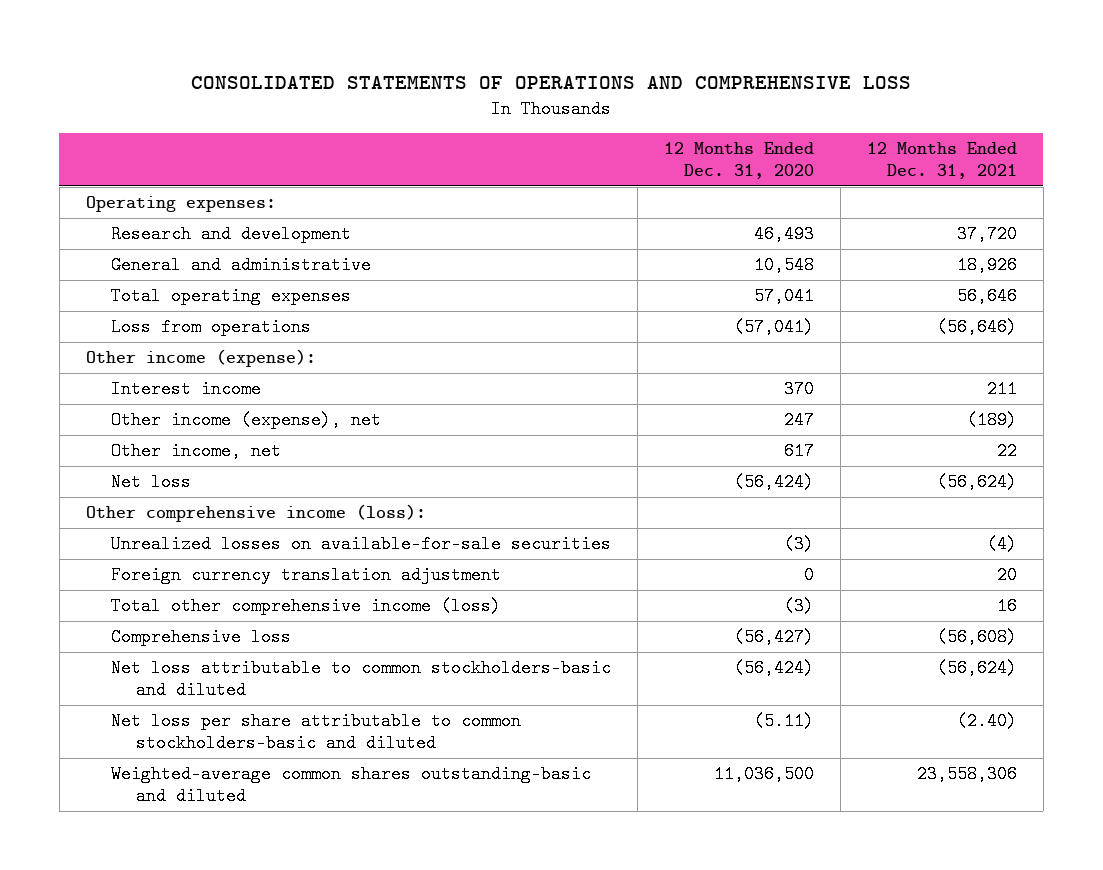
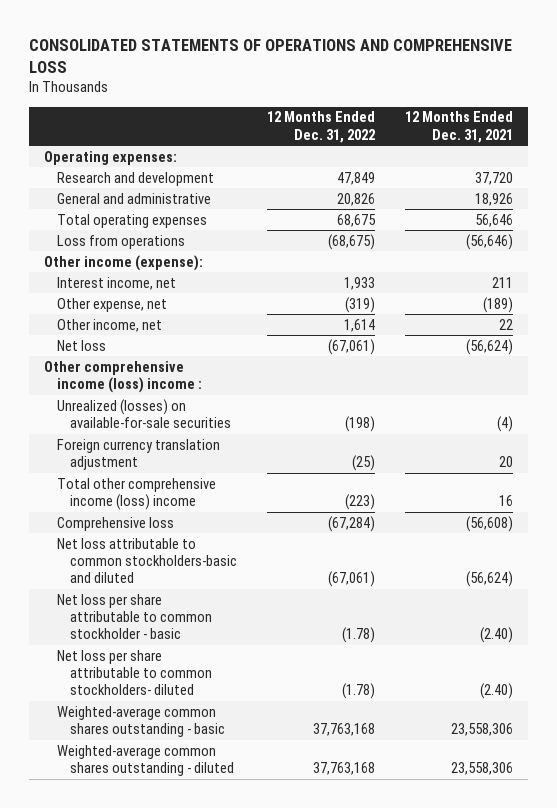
- | 12 Months Ended Dec. 31, 2020 | 12 Months Ended Dec. 31, 2021
+ | 12 Months Ended Dec. 31, 2022 | 12 Months Ended Dec. 31, 2021
- Interest income | 370 | 211
- Other income (expense), net | 247 | (189)
+ Interest income, net | 1,933 | 211
+ Other expense, net | (319) | (189)
- Other comprehensive income (loss):
- Unrealized losses on available-for-sale securities | (3) | (4)
+ Other comprehensive income (loss) income :
+ Unrealized (losses) on available-for-sale securities | (198) | (4)
- Total other comprehensive income (loss) | (3) | 16
+ Total other comprehensive income (loss) income | (223) | 16
- Net loss per share attributable to common stockholders-basic and diluted | (5.11) | (2.40)
- Weighted-average common shares outstanding-basic and diluted | 11,036,500 | 23,558,306
+ Net loss per share attributable to common stockholder - basic | (1.78) | (2.40)
+ Net loss per share attributable to common stockholders- diluted | (1.78) | (2.40)
+ Weighted-average common shares outstanding - basic | 37,763,168 | 23,558,306
+ Weighted-average common shares outstanding - diluted | 37,763,168 | 23,558,306

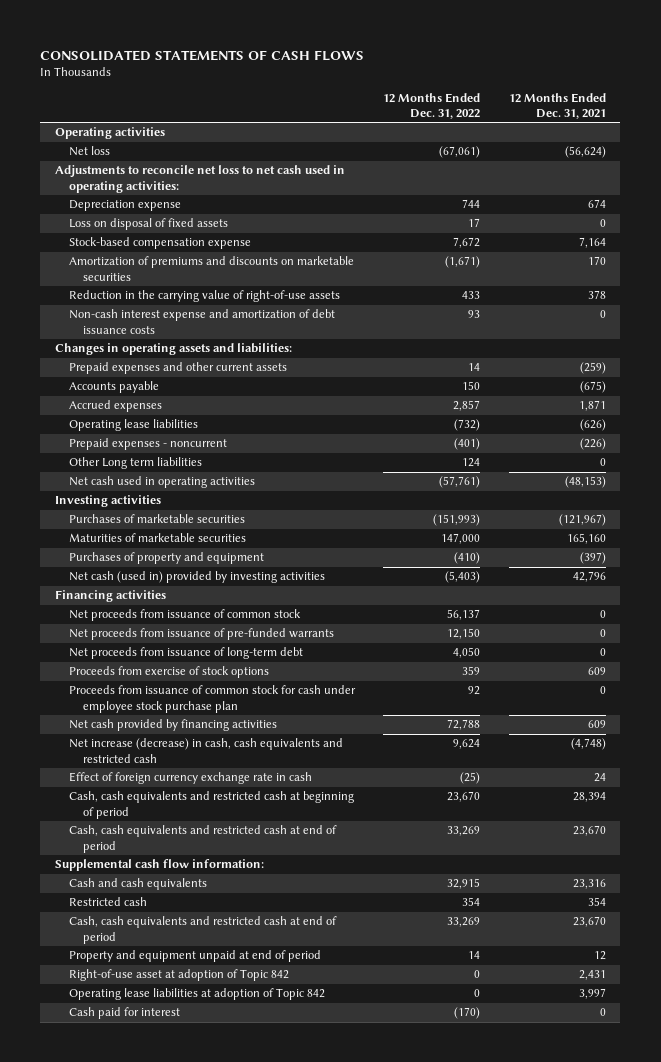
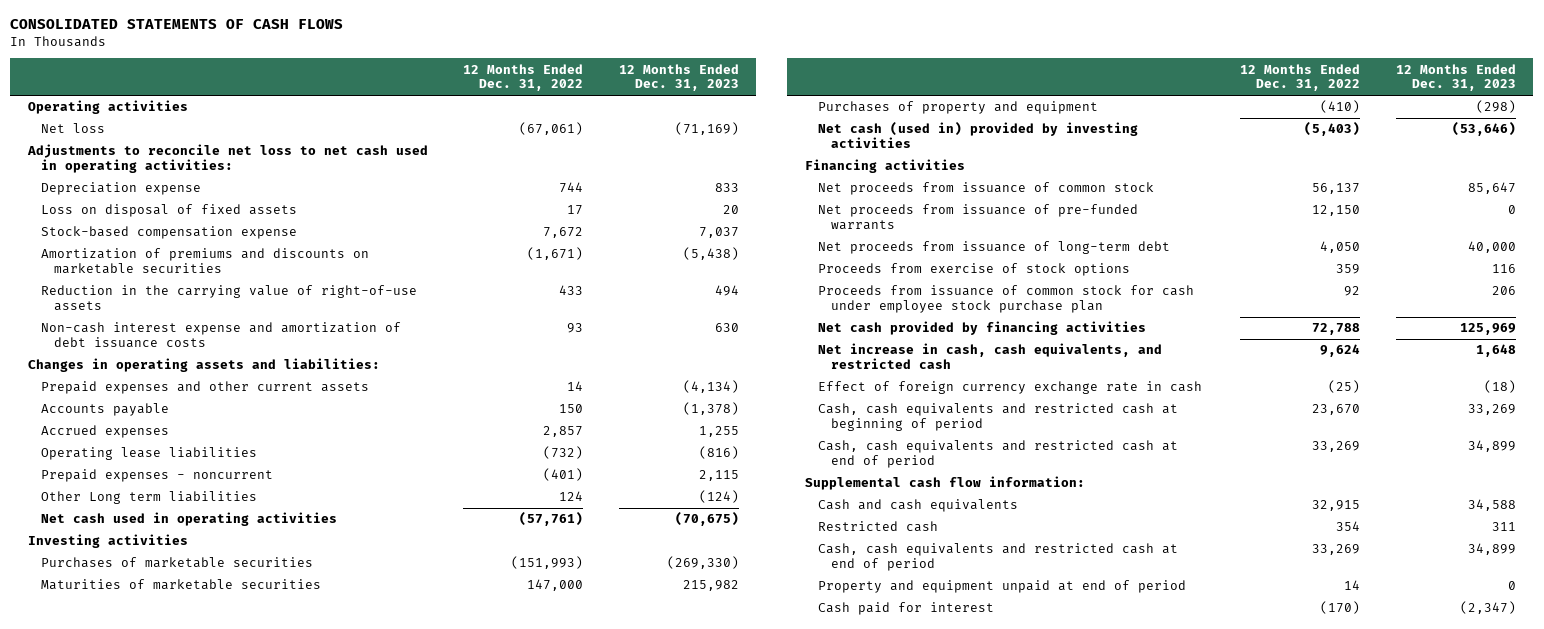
- | 12 Months Ended Dec. 31, 2022 | 12 Months Ended Dec. 31, 2021
+ | 12 Months Ended Dec. 31, 2022 | 12 Months Ended Dec. 31, 2023
- Net increase (decrease) in cash, cash equivalents and restricted cash | 9,624 | (4,748)
+ Net increase in cash, cash equivalents, and restricted cash | 9,624 | 1,648
- Right-of-use asset at adoption of Topic 842 | 0 | 2,431
- Operating lease liabilities at adoption of Topic 842 | 0 | 3,997

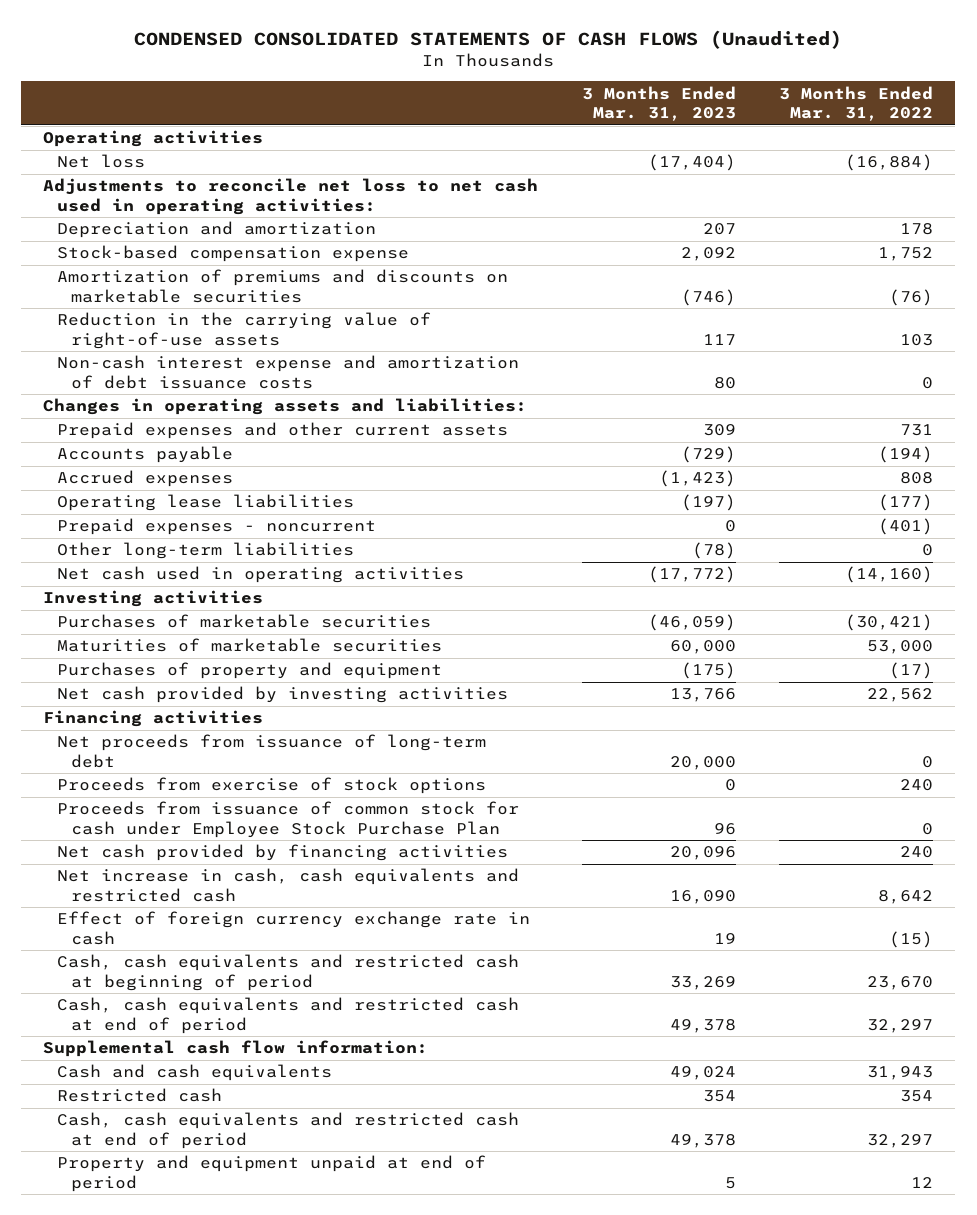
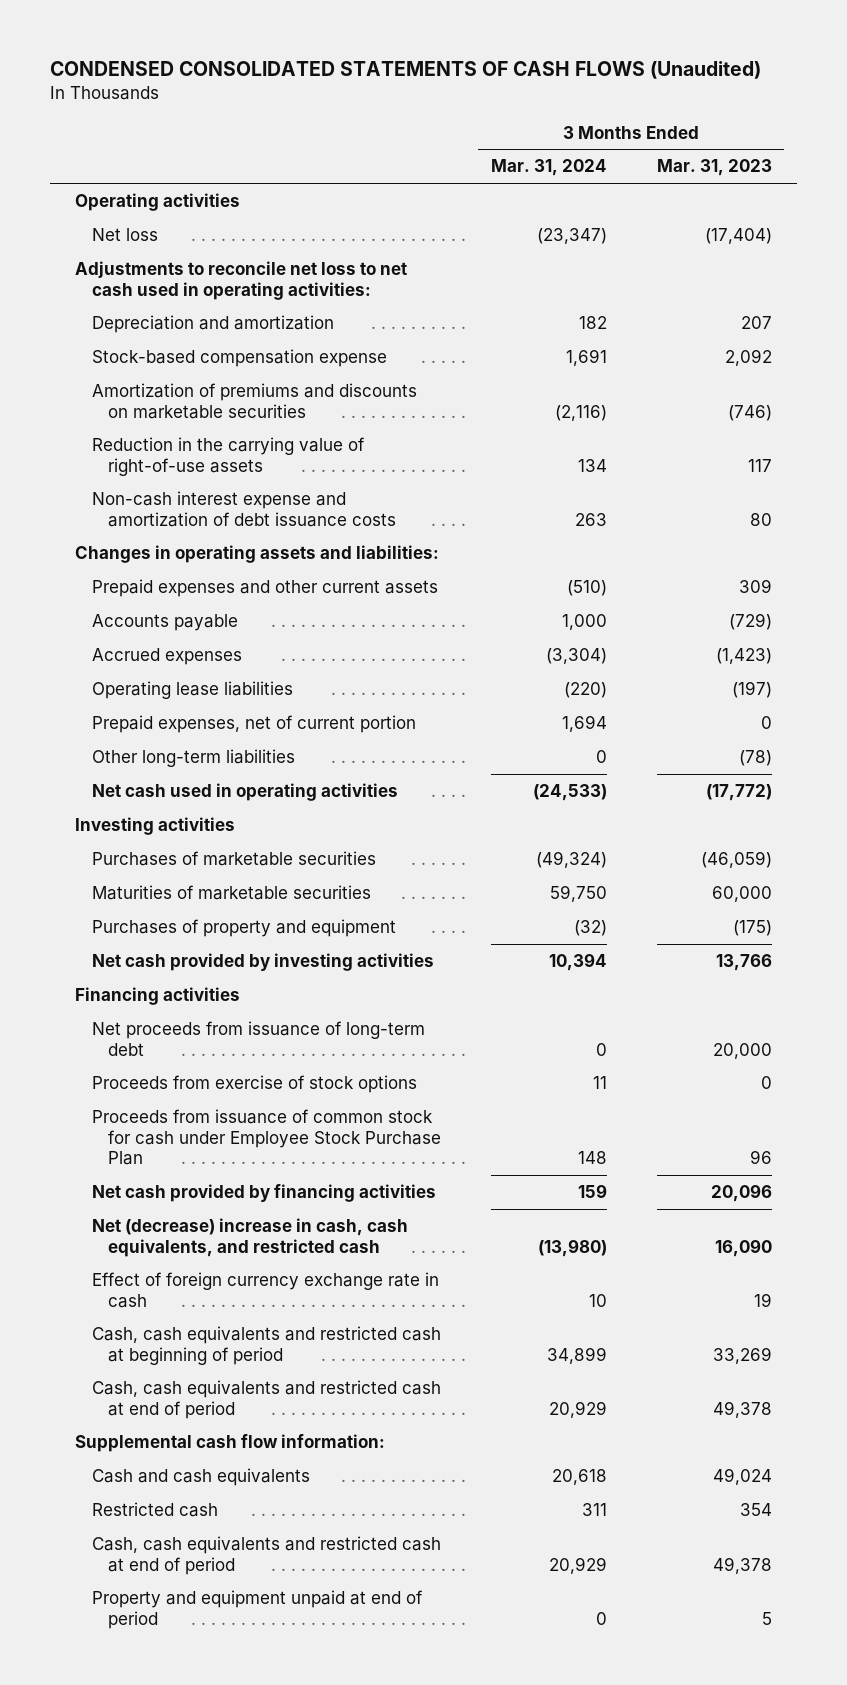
- | 3 Months Ended Mar. 31, 2023 | 3 Months Ended Mar. 31, 2022
+ | 3 Months Ended Mar. 31, 2024 | 3 Months Ended Mar. 31, 2023
- Prepaid expenses - noncurrent | 0 | (401)
+ Prepaid expenses, net of current portion | 1,694 | 0
- Net increase in cash, cash equivalents and restricted cash | 16,090 | 8,642
+ Net (decrease) increase in cash, cash equivalents, and restricted cash | (13,980) | 16,090

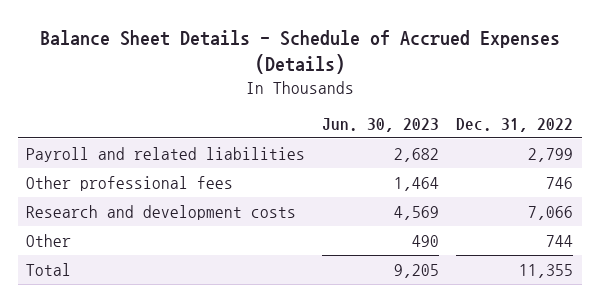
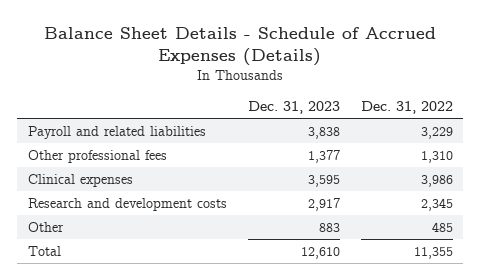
- | Jun. 30, 2023 | Dec. 31, 2022
+ | Dec. 31, 2023 | Dec. 31, 2022
- Payroll and related liabilities | 2,682 | 2,799
- Other professional fees | 1,464 | 746
- Research and development costs | 4,569 | 7,066
- Other | 490 | 744
+ Payroll and related liabilities | 3,838 | 3,229
+ Other professional fees | 1,377 | 1,310
+ Clinical expenses | 3,595 | 3,986
+ Research and development costs | 2,917 | 2,345
+ Other | 883 | 485

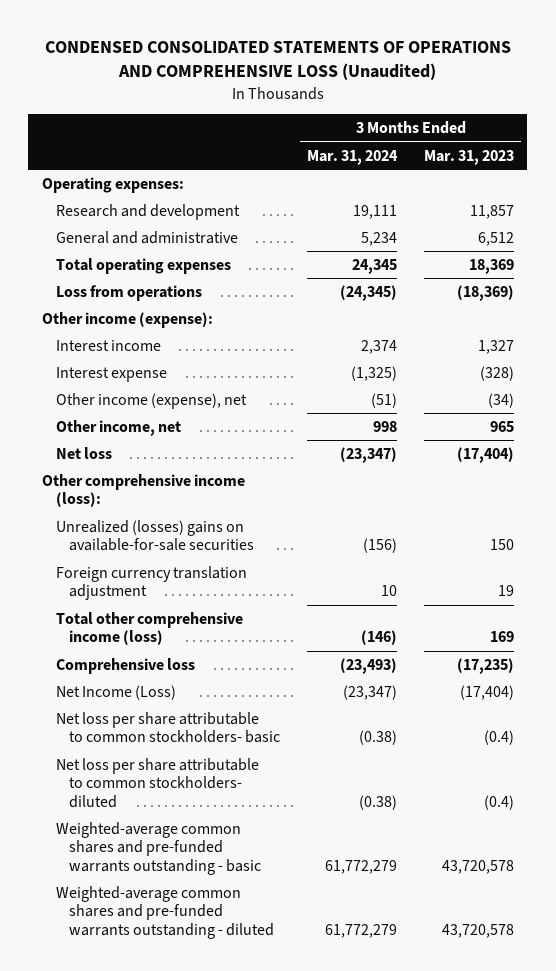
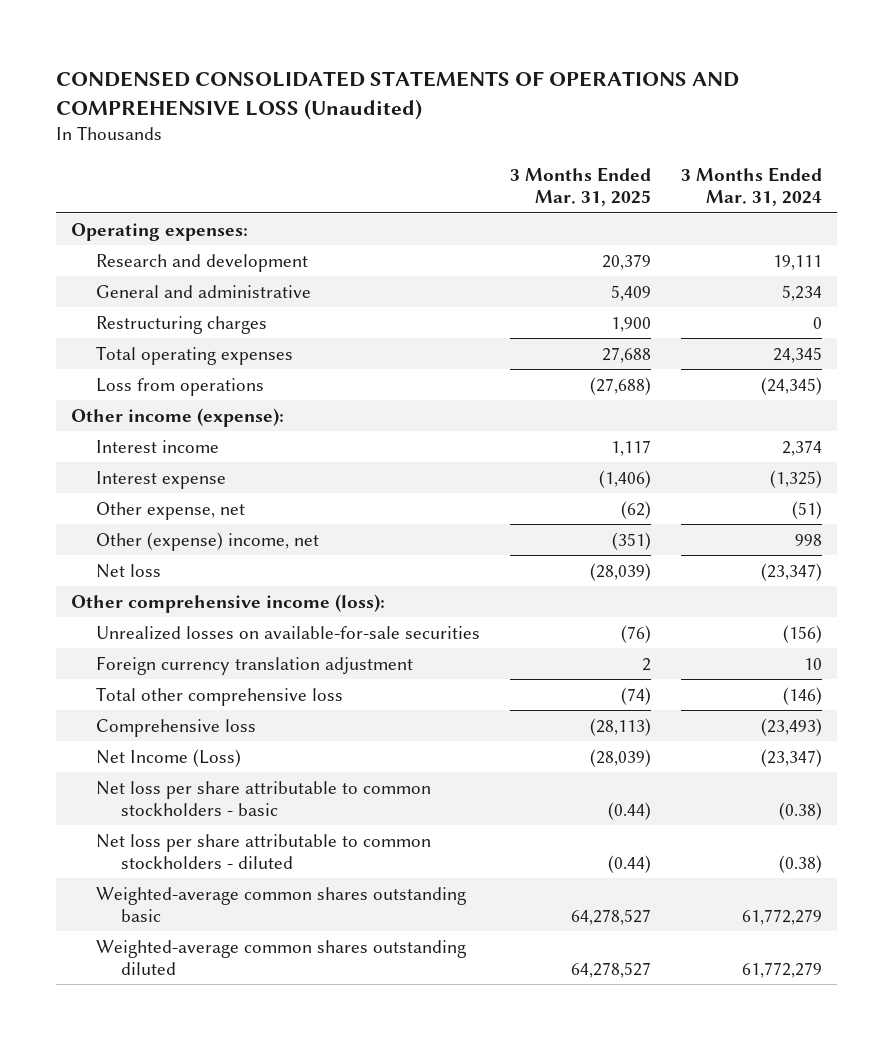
- | 3 Months Ended Mar. 31, 2024 | 3 Months Ended Mar. 31, 2023
+ | 3 Months Ended Mar. 31, 2025 | 3 Months Ended Mar. 31, 2024
+ Restructuring charges | 1,900 | 0
- Other income (expense), net | (51) | (34)
- Other income, net | 998 | 965
+ Other expense, net | (62) | (51)
+ Other (expense) income, net | (351) | 998
- Unrealized (losses) gains on available-for-sale securities | (156) | 150
+ Unrealized losses on available-for-sale securities | (76) | (156)
- Total other comprehensive income (loss) | (146) | 169
+ Total other comprehensive loss | (74) | (146)
- Net loss per share attributable to common stockholders- basic | (0.38) | (0.4)
- Net loss per share attributable to common stockholders- diluted | (0.38) | (0.4)
- Weighted-average common shares and pre-funded warrants outstanding - basic | 61,772,279 | 43,720,578
- Weighted-average common shares and pre-funded warrants outstanding - diluted | 61,772,279 | 43,720,578
+ Net loss per share attributable to common stockholders - basic | (0.44) | (0.38)
+ Net loss per share attributable to common stockholders - diluted | (0.44) | (0.38)
+ Weighted-average common shares outstanding basic | 64,278,527 | 61,772,279
+ Weighted-average common shares outstanding diluted | 64,278,527 | 61,772,279

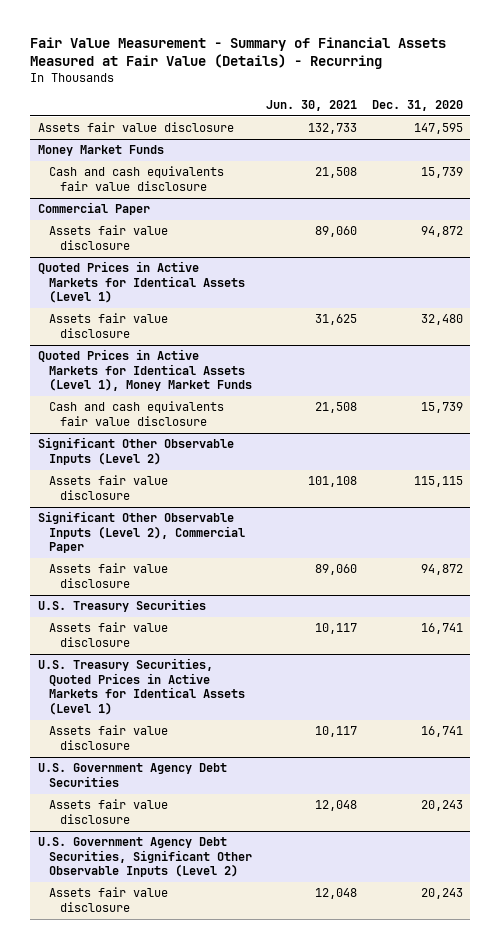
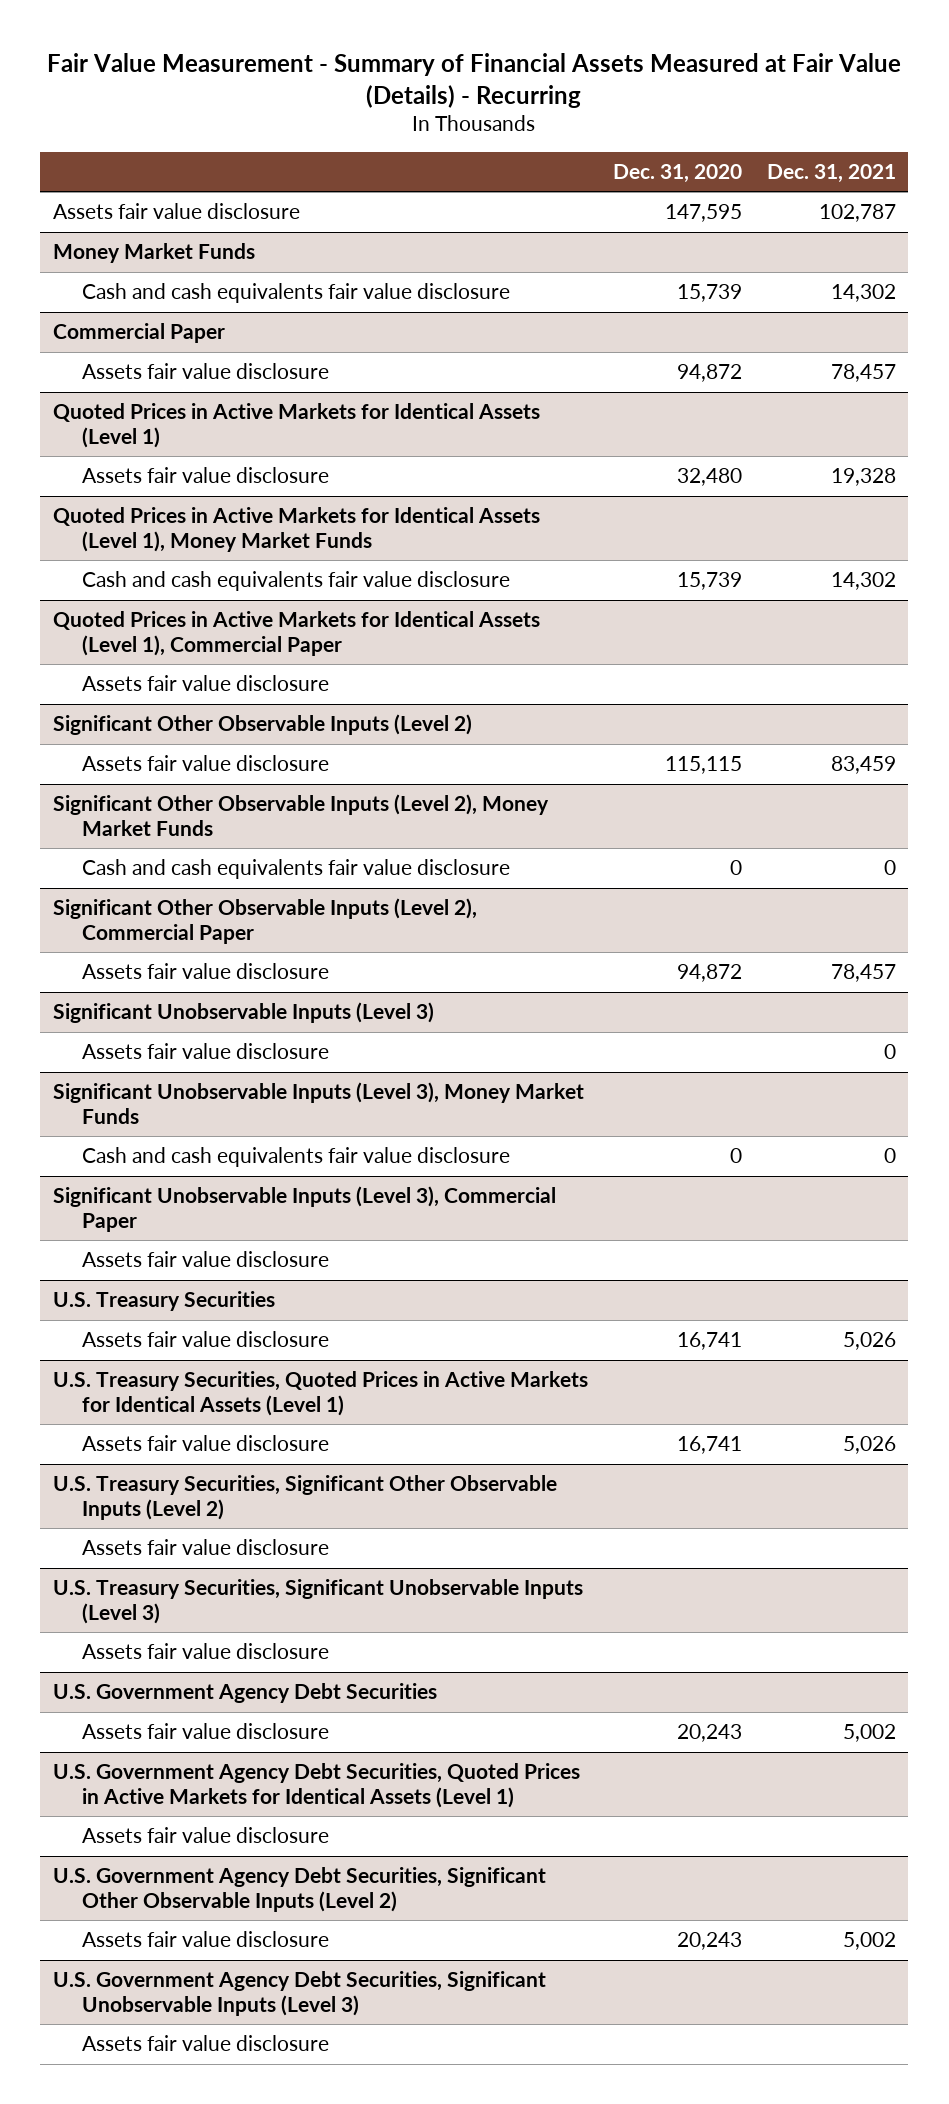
- | Jun. 30, 2021 | Dec. 31, 2020
+ | Dec. 31, 2020 | Dec. 31, 2021
+ Quoted Prices in Active Markets for Identical Assets (Level 1), Commercial Paper
+ Assets fair value disclosure
+ Significant Other Observable Inputs (Level 2), Money Market Funds
+ Cash and cash equivalents fair value disclosure | 0 | 0
+ Significant Unobservable Inputs (Level 3)
+ Assets fair value disclosure | | 0
+ Significant Unobservable Inputs (Level 3), Money Market Funds
+ Cash and cash equivalents fair value disclosure | 0 | 0
+ Significant Unobservable Inputs (Level 3), Commercial Paper
+ Assets fair value disclosure
+ U.S. Treasury Securities, Significant Other Observable Inputs (Level 2)
+ Assets fair value disclosure
+ U.S. Treasury Securities, Significant Unobservable Inputs (Level 3)
+ Assets fair value disclosure
+ U.S. Government Agency Debt Securities, Quoted Prices in Active Markets for Identical Assets (Level 1)
+ Assets fair value disclosure
+ U.S. Government Agency Debt Securities, Significant Unobservable Inputs (Level 3)
+ Assets fair value disclosure

